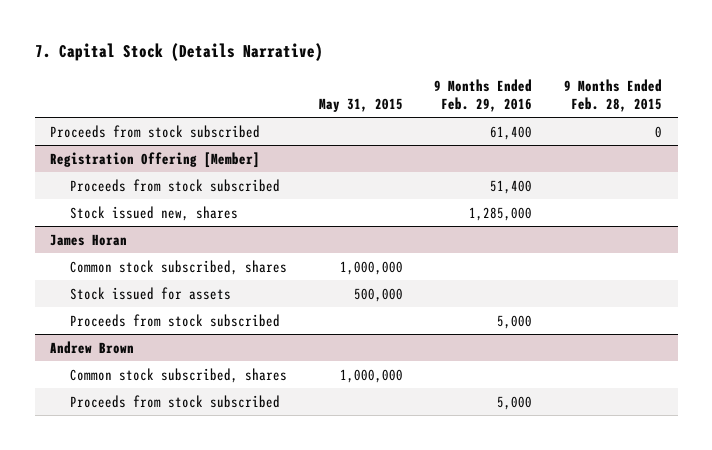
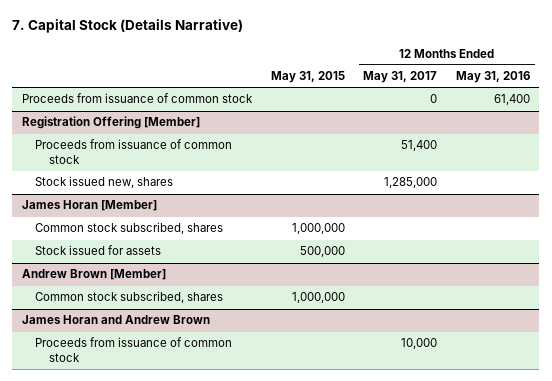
- | May 31, 2015 | 9 Months Ended Feb. 29, 2016 | 9 Months Ended Feb. 28, 2015
+ | May 31, 2015 | 12 Months Ended May 31, 2017 | 12 Months Ended May 31, 2016
- Proceeds from stock subscribed | | 61,400 | 0
+ Proceeds from issuance of common stock | | 0 | 61,400
@ Registration Offering [Member]
- Proceeds from stock subscribed | | 51,400 |
+ Proceeds from issuance of common stock | | 51,400 |
- James Horan
+ James Horan [Member]
- Proceeds from stock subscribed | | 5,000 |
- Andrew Brown
+ Andrew Brown [Member]
- Proceeds from stock subscribed | | 5,000 |
+ James Horan and Andrew Brown
+ Proceeds from issuance of common stock | | 10,000 |

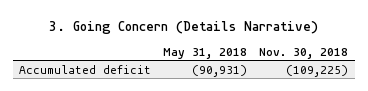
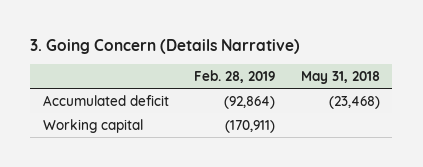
- | May 31, 2018 | Nov. 30, 2018
+ | Feb. 28, 2019 | May 31, 2018
- Accumulated deficit | (90,931) | (109,225)
+ Accumulated deficit | (92,864) | (23,468)
+ Working capital | (170,911) |

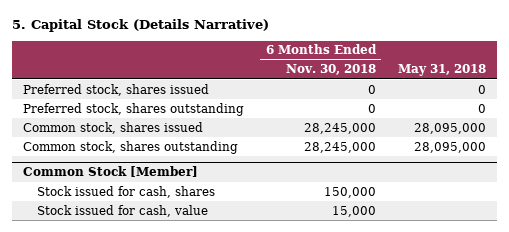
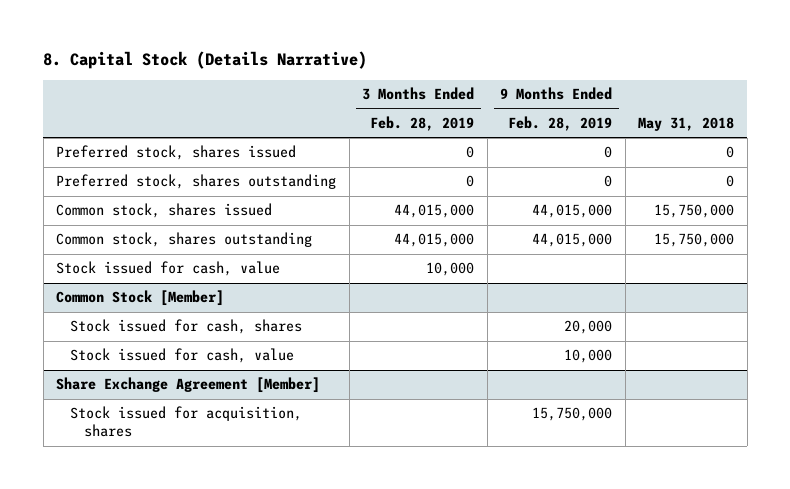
- 5. Capital Stock (Details Narrative)
+ 8. Capital Stock (Details Narrative)
- | 6 Months Ended Nov. 30, 2018 | May 31, 2018
+ | 3 Months Ended Feb. 28, 2019 | 9 Months Ended Feb. 28, 2019 | May 31, 2018
- Common stock, shares issued | 28,245,000 | 28,095,000
- Common stock, shares outstanding | 28,245,000 | 28,095,000
+ Common stock, shares issued | 44,015,000 | 44,015,000 | 15,750,000
+ Common stock, shares outstanding | 44,015,000 | 44,015,000 | 15,750,000
+ Stock issued for cash, value | 10,000 | |
+ Share Exchange Agreement [Member]
+ Stock issued for acquisition, shares | | 15,750,000 |

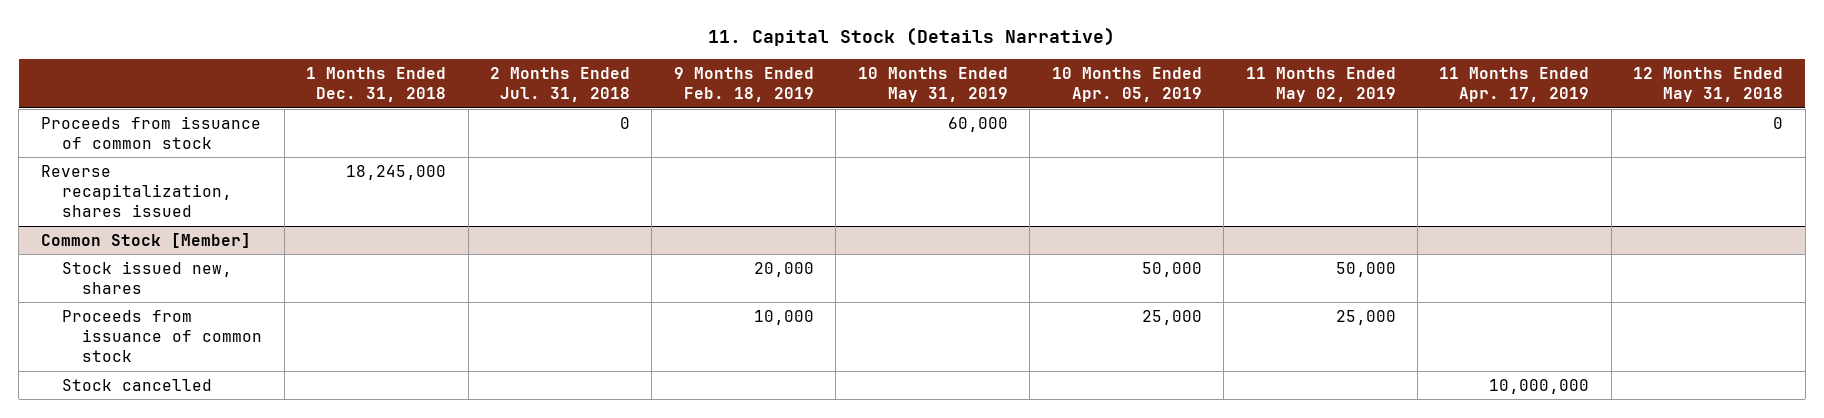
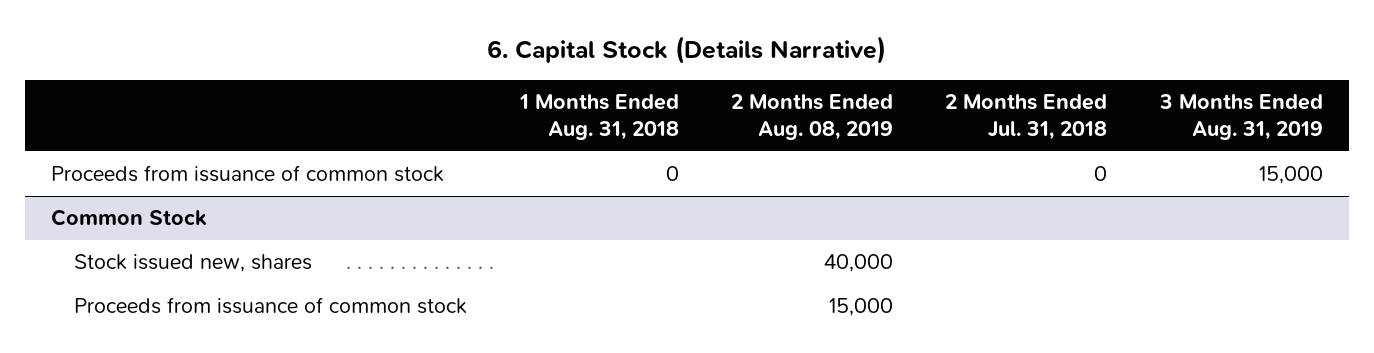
- 11. Capital Stock (Details Narrative)
+ 6. Capital Stock (Details Narrative)
- | 1 Months Ended Dec. 31, 2018 | 2 Months Ended Jul. 31, 2018 | 9 Months Ended Feb. 18, 2019 | 10 Months Ended May 31, 2019 | 10 Months Ended Apr. 05, 2019 | 11 Months Ended May 02, 2019 | 11 Months Ended Apr. 17, 2019 | 12 Months Ended May 31, 2018
+ | 1 Months Ended Aug. 31, 2018 | 2 Months Ended Aug. 08, 2019 | 2 Months Ended Jul. 31, 2018 | 3 Months Ended Aug. 31, 2019
- Reverse recapitalization, shares issued | 18,245,000 | | | | | | |
- Common Stock [Member]
+ Common Stock
- Stock cancelled | | | | | | | 10,000,000 |

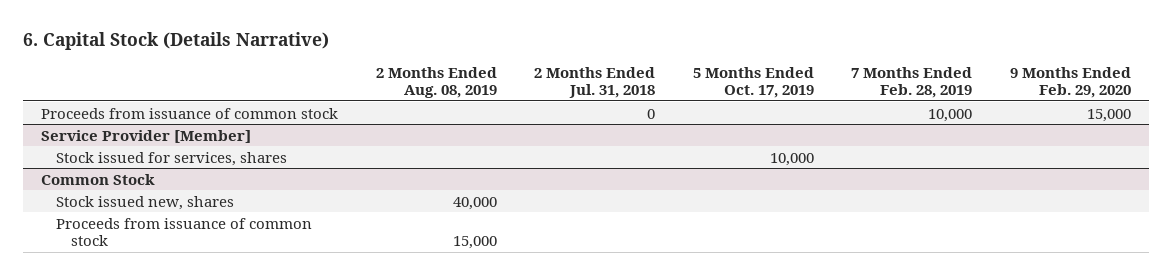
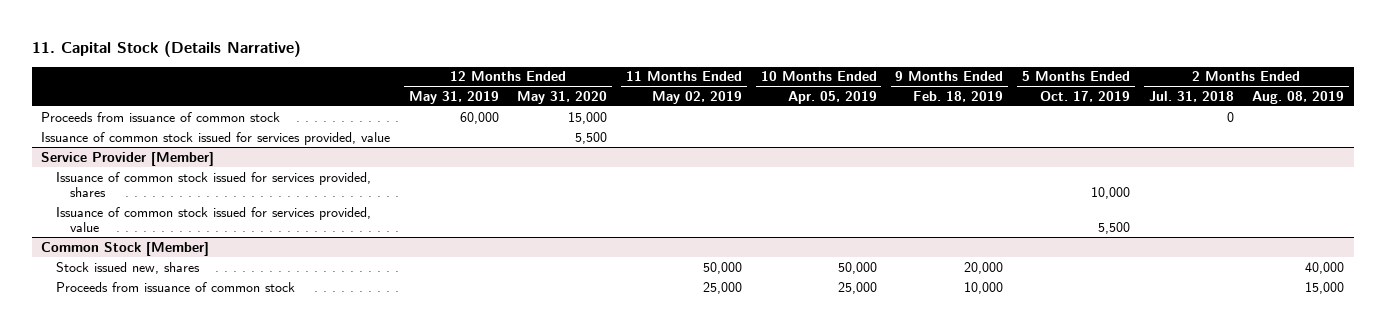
- 6. Capital Stock (Details Narrative)
+ 11. Capital Stock (Details Narrative)
- | 2 Months Ended Aug. 08, 2019 | 2 Months Ended Jul. 31, 2018 | 5 Months Ended Oct. 17, 2019 | 7 Months Ended Feb. 28, 2019 | 9 Months Ended Feb. 29, 2020
+ | 12 Months Ended May 31, 2019 | 12 Months Ended May 31, 2020 | 11 Months Ended May 02, 2019 | 10 Months Ended Apr. 05, 2019 | 9 Months Ended Feb. 18, 2019 | 5 Months Ended Oct. 17, 2019 | 2 Months Ended Jul. 31, 2018 | 2 Months Ended Aug. 08, 2019
+ Issuance of common stock issued for services provided, value | | 5,500 | | | | | |
@ Service Provider [Member]
- Stock issued for services, shares | | | 10,000 | |
- Common Stock
@ Service Provider [Member]
+ Issuance of common stock issued for services provided, shares | | | | | | 10,000 | |
+ Issuance of common stock issued for services provided, value | | | | | | 5,500 | |
+ Common Stock [Member]

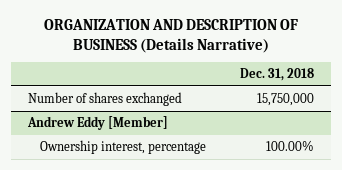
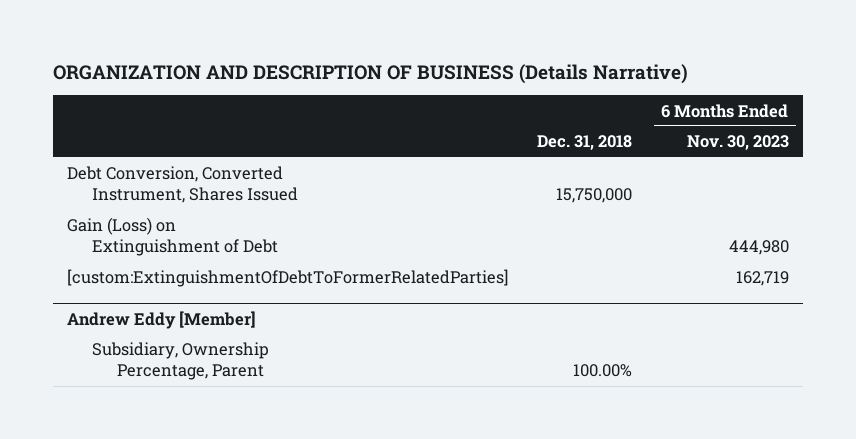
- | Dec. 31, 2018
+ | Dec. 31, 2018 | 6 Months Ended Nov. 30, 2023
- Number of shares exchanged | 15,750,000
+ Debt Conversion, Converted Instrument, Shares Issued | 15,750,000 |
+ Gain (Loss) on Extinguishment of Debt | | 444,980
+ [custom:ExtinguishmentOfDebtToFormerRelatedParties] | | 162,719
@ Andrew Eddy [Member]
- Ownership interest, percentage | 100.00%
+ Subsidiary, Ownership Percentage, Parent | 100.00% |

